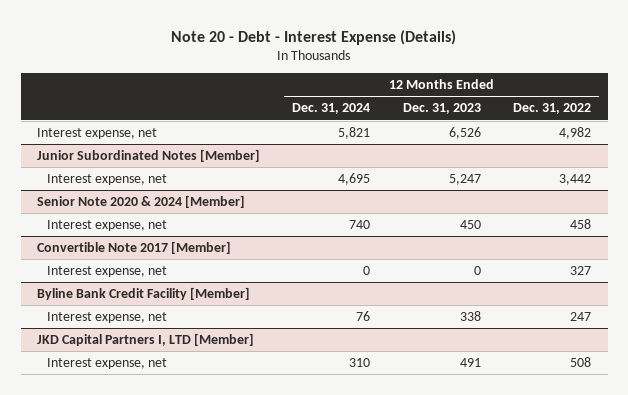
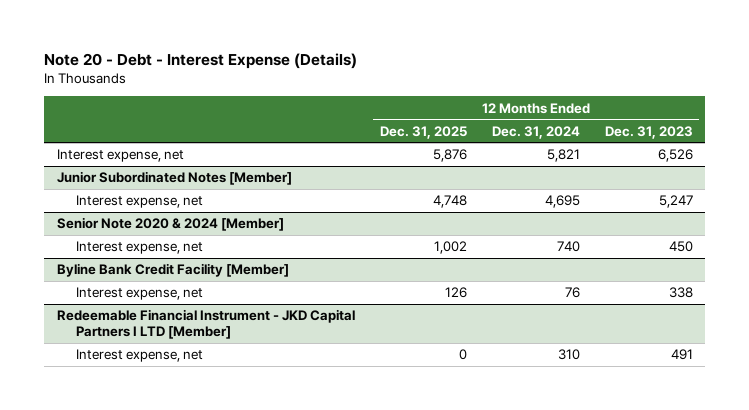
- | 12 Months Ended Dec. 31, 2024 | 12 Months Ended Dec. 31, 2023 | 12 Months Ended Dec. 31, 2022
+ | 12 Months Ended Dec. 31, 2025 | 12 Months Ended Dec. 31, 2024 | 12 Months Ended Dec. 31, 2023
- Convertible Note 2017 [Member]
- Interest expense, net | 0 | 0 | 327
- JKD Capital Partners I, LTD [Member]
+ Redeemable Financial Instrument - JKD Capital Partners I LTD [Member]

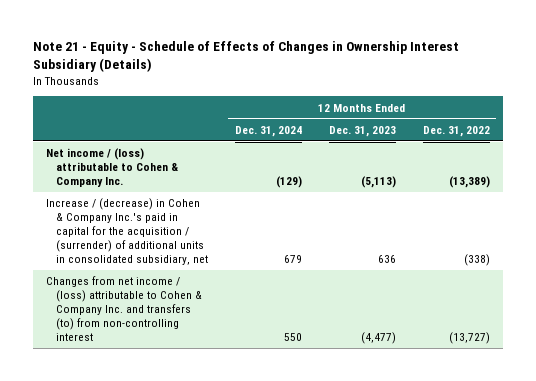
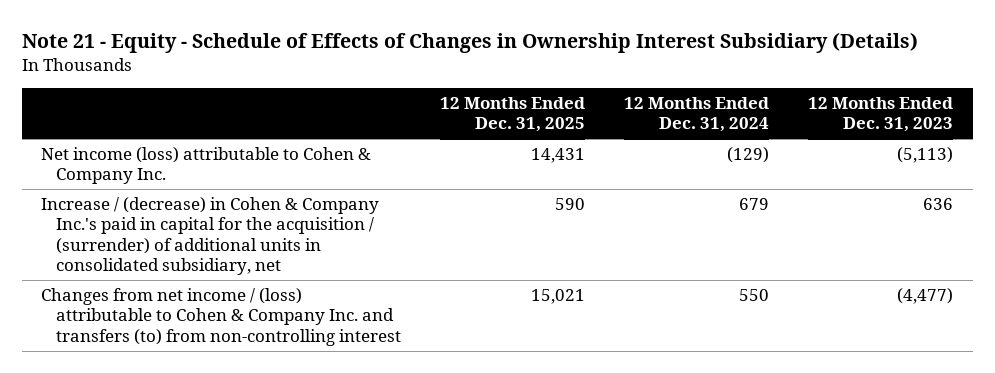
- | 12 Months Ended Dec. 31, 2024 | 12 Months Ended Dec. 31, 2023 | 12 Months Ended Dec. 31, 2022
+ | 12 Months Ended Dec. 31, 2025 | 12 Months Ended Dec. 31, 2024 | 12 Months Ended Dec. 31, 2023
- Net income / (loss) attributable to Cohen & Company Inc. | (129) | (5,113) | (13,389)
+ Net income (loss) attributable to Cohen & Company Inc. | 14,431 | (129) | (5,113)

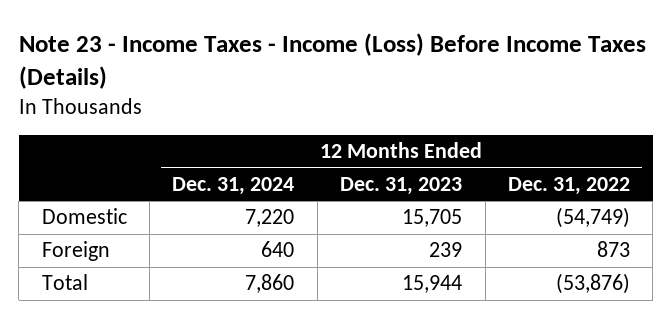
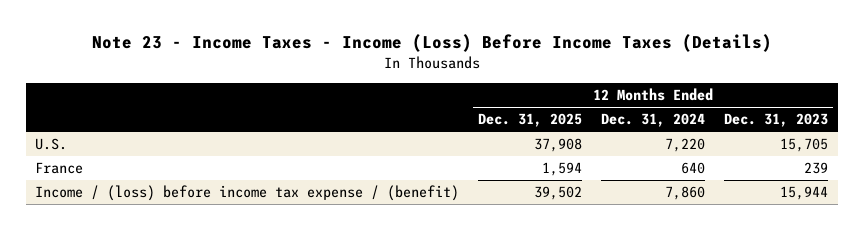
- | 12 Months Ended Dec. 31, 2024 | 12 Months Ended Dec. 31, 2023 | 12 Months Ended Dec. 31, 2022
+ | 12 Months Ended Dec. 31, 2025 | 12 Months Ended Dec. 31, 2024 | 12 Months Ended Dec. 31, 2023
- Domestic | 7,220 | 15,705 | (54,749)
- Foreign | 640 | 239 | 873
- Total | 7,860 | 15,944 | (53,876)
+ U.S. | 37,908 | 7,220 | 15,705
+ France | 1,594 | 640 | 239
+ Income / (loss) before income tax expense / (benefit) | 39,502 | 7,860 | 15,944

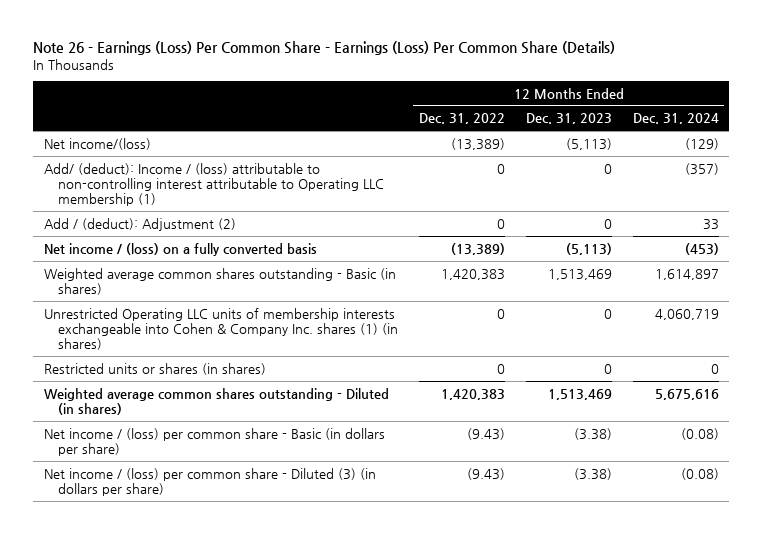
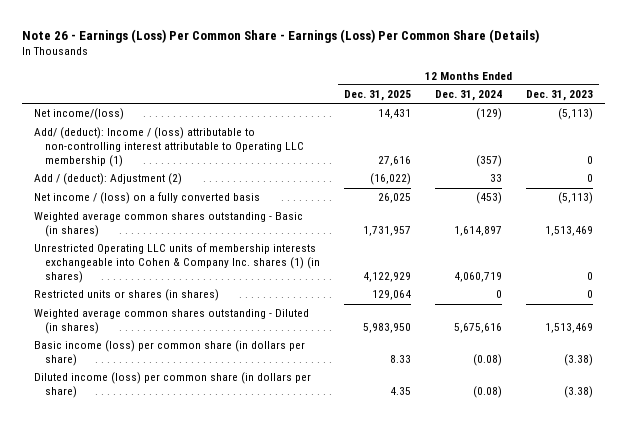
- | 12 Months Ended Dec. 31, 2022 | 12 Months Ended Dec. 31, 2023 | 12 Months Ended Dec. 31, 2024
+ | 12 Months Ended Dec. 31, 2025 | 12 Months Ended Dec. 31, 2024 | 12 Months Ended Dec. 31, 2023
- Net income / (loss) per common share - Basic (in dollars per share) | (9.43) | (3.38) | (0.08)
- Net income / (loss) per common share - Diluted (3) (in dollars per share) | (9.43) | (3.38) | (0.08)
+ Basic income (loss) per common share (in dollars per share) | 8.33 | (0.08) | (3.38)
+ Diluted income (loss) per common share (in dollars per share) | 4.35 | (0.08) | (3.38)

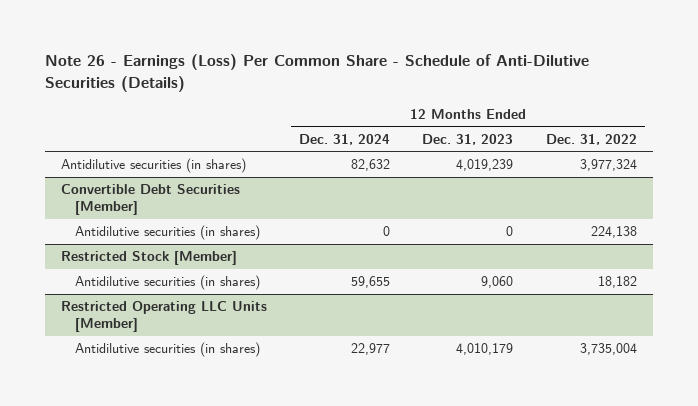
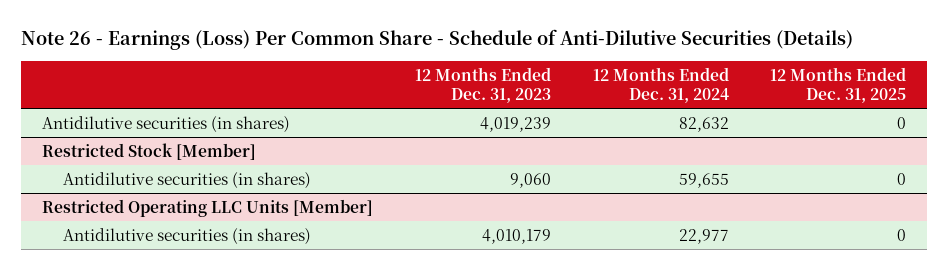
- | 12 Months Ended Dec. 31, 2024 | 12 Months Ended Dec. 31, 2023 | 12 Months Ended Dec. 31, 2022
+ | 12 Months Ended Dec. 31, 2023 | 12 Months Ended Dec. 31, 2024 | 12 Months Ended Dec. 31, 2025
- Convertible Debt Securities [Member]
- Antidilutive securities (in shares) | 0 | 0 | 224,138

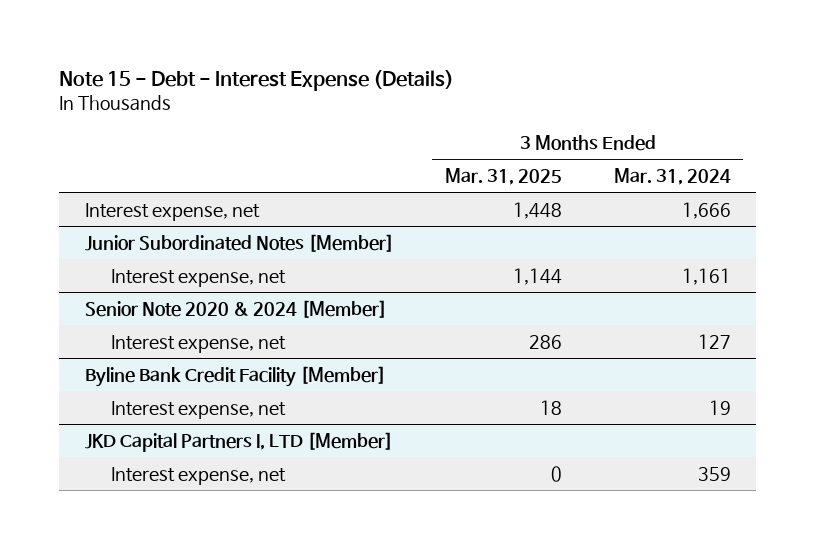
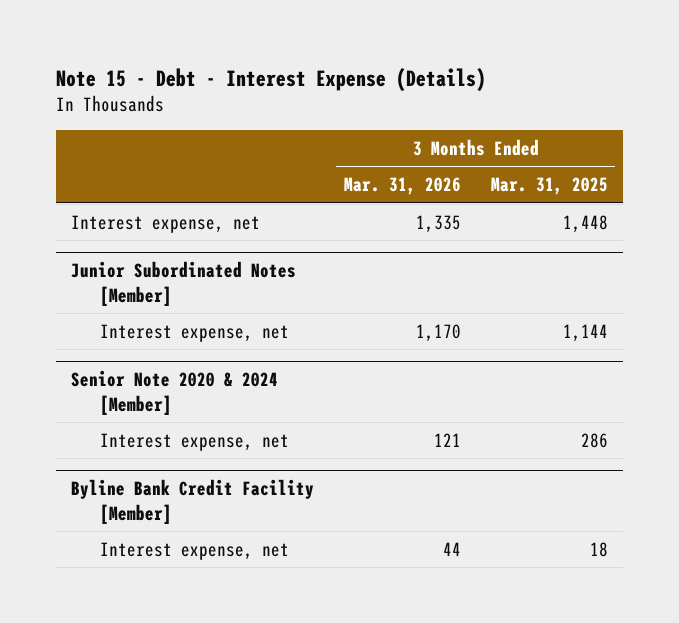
- | 3 Months Ended Mar. 31, 2025 | 3 Months Ended Mar. 31, 2024
+ | 3 Months Ended Mar. 31, 2026 | 3 Months Ended Mar. 31, 2025
- JKD Capital Partners I, LTD [Member]
- Interest expense, net | 0 | 359

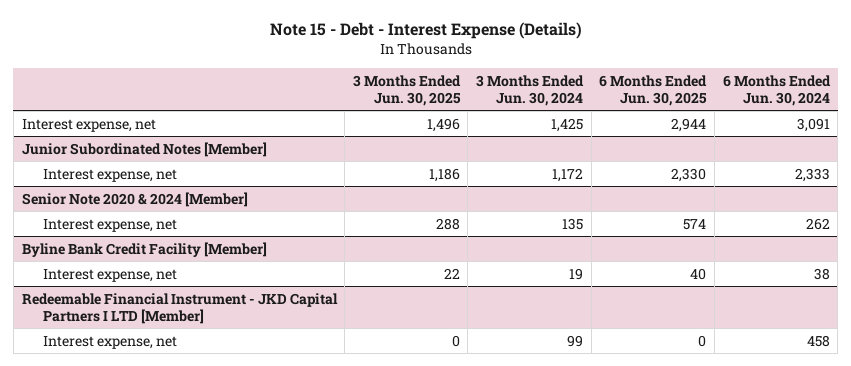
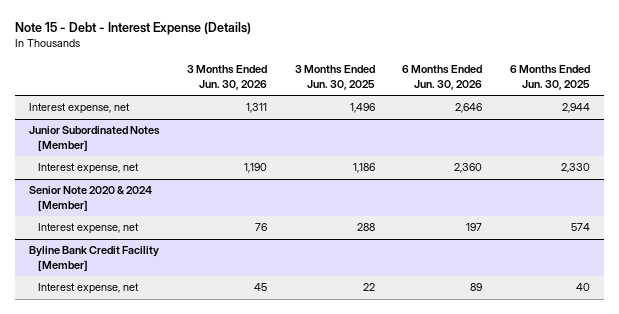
- | 3 Months Ended Jun. 30, 2025 | 3 Months Ended Jun. 30, 2024 | 6 Months Ended Jun. 30, 2025 | 6 Months Ended Jun. 30, 2024
+ | 3 Months Ended Jun. 30, 2026 | 3 Months Ended Jun. 30, 2025 | 6 Months Ended Jun. 30, 2026 | 6 Months Ended Jun. 30, 2025
- Redeemable Financial Instrument - JKD Capital Partners I LTD [Member]
- Interest expense, net | 0 | 99 | 0 | 458

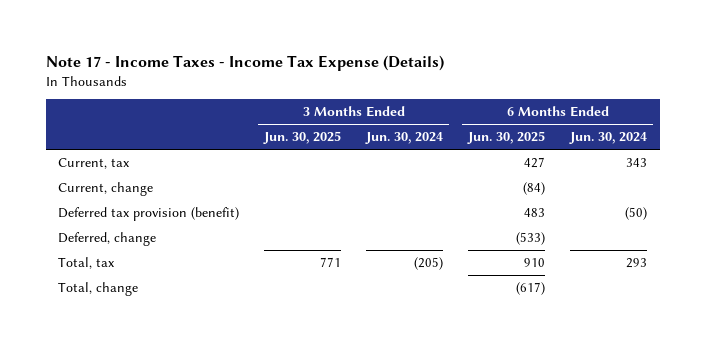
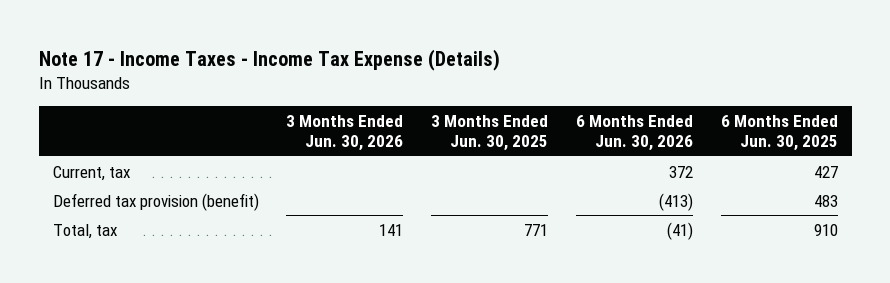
- | 3 Months Ended Jun. 30, 2025 | 3 Months Ended Jun. 30, 2024 | 6 Months Ended Jun. 30, 2025 | 6 Months Ended Jun. 30, 2024
+ | 3 Months Ended Jun. 30, 2026 | 3 Months Ended Jun. 30, 2025 | 6 Months Ended Jun. 30, 2026 | 6 Months Ended Jun. 30, 2025
- Current, change | | | (84) |
- Deferred, change | | | (533) |
- Total, change | | | (617) |

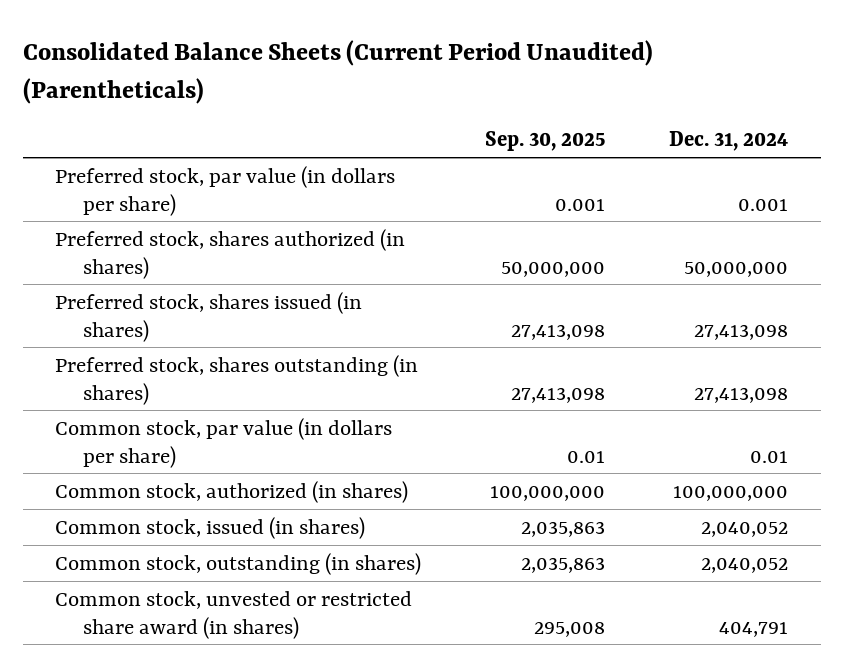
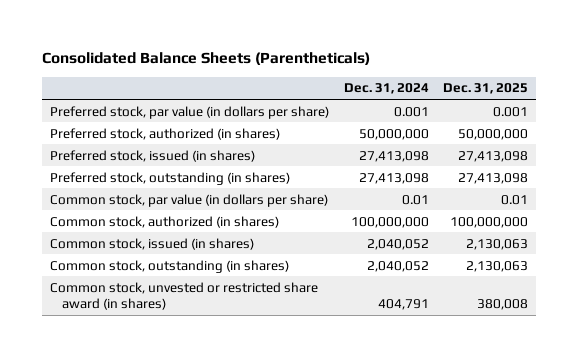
- Consolidated Balance Sheets (Current Period Unaudited) (Parentheticals)
+ Consolidated Balance Sheets (Parentheticals)
- | Sep. 30, 2025 | Dec. 31, 2024
+ | Dec. 31, 2024 | Dec. 31, 2025
- Preferred stock, shares authorized (in shares) | 50,000,000 | 50,000,000
- Preferred stock, shares issued (in shares) | 27,413,098 | 27,413,098
- Preferred stock, shares outstanding (in shares) | 27,413,098 | 27,413,098
+ Preferred stock, authorized (in shares) | 50,000,000 | 50,000,000
+ Preferred stock, issued (in shares) | 27,413,098 | 27,413,098
+ Preferred stock, outstanding (in shares) | 27,413,098 | 27,413,098

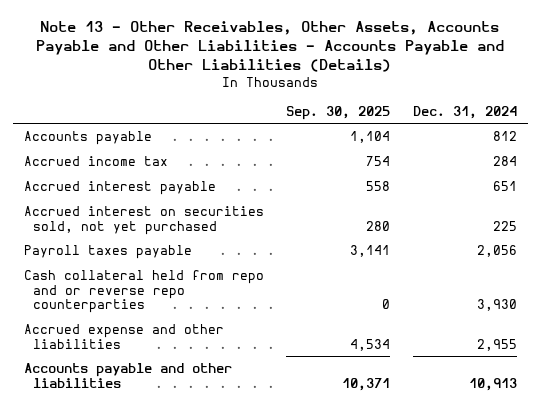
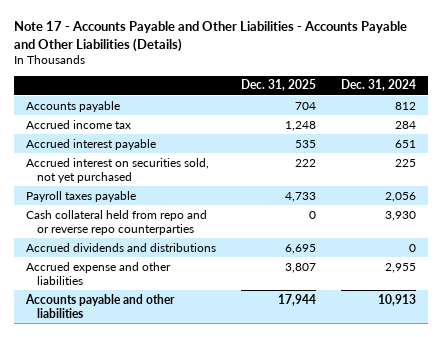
- Note 13 - Other Receivables, Other Assets, Accounts Payable and Other Liabilities - Accounts Payable and Other Liabilities (Details)
+ Note 17 - Accounts Payable and Other Liabilities - Accounts Payable and Other Liabilities (Details)
- | Sep. 30, 2025 | Dec. 31, 2024
+ | Dec. 31, 2025 | Dec. 31, 2024
+ Accrued dividends and distributions | 6,695 | 0

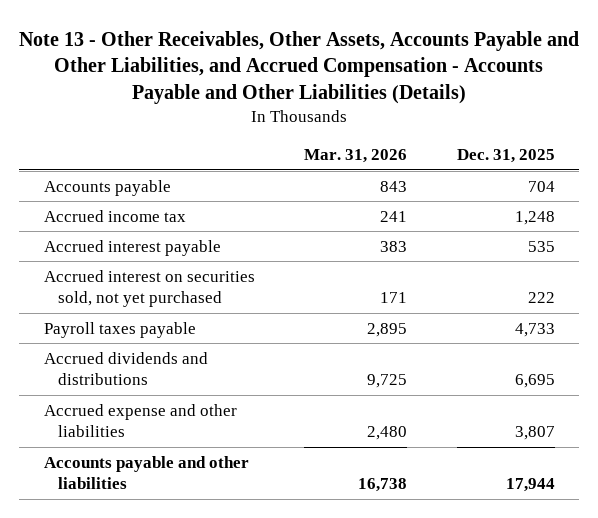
- Note 17 - Accounts Payable and Other Liabilities - Accounts Payable and Other Liabilities (Details)
+ Note 13 - Other Receivables, Other Assets, Accounts Payable and Other Liabilities, and Accrued Compensation - Accounts Payable and Other Liabilities (Details)
- | Dec. 31, 2025 | Dec. 31, 2024
+ | Mar. 31, 2026 | Dec. 31, 2025
- Cash collateral held from repo and or reverse repo counterparties | 0 | 3,930

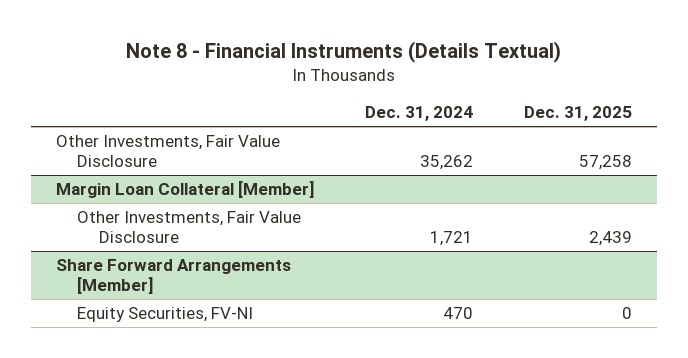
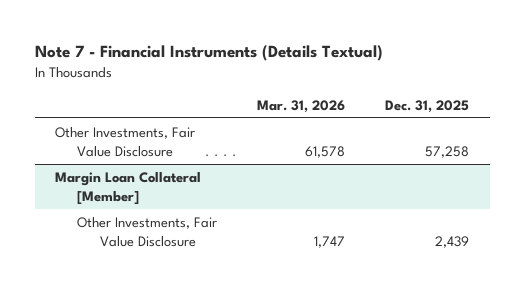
- Note 8 - Financial Instruments (Details Textual)
+ Note 7 - Financial Instruments (Details Textual)
- | Dec. 31, 2024 | Dec. 31, 2025
+ | Mar. 31, 2026 | Dec. 31, 2025
- Share Forward Arrangements [Member]
- Equity Securities, FV-NI | 470 | 0

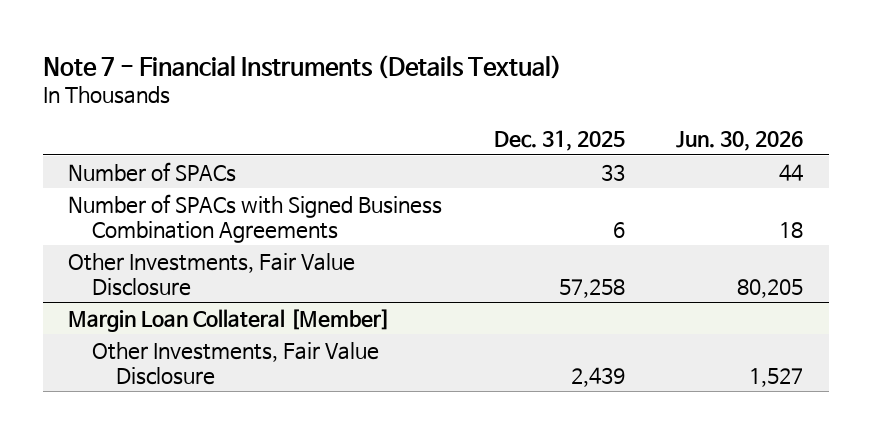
- | Mar. 31, 2026 | Dec. 31, 2025
+ | Dec. 31, 2025 | Jun. 30, 2026
+ Number of SPACs | 33 | 44
+ Number of SPACs with Signed Business Combination Agreements | 6 | 18

